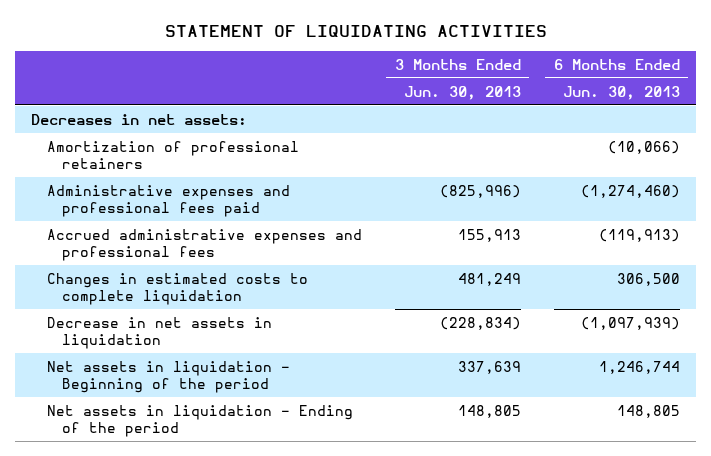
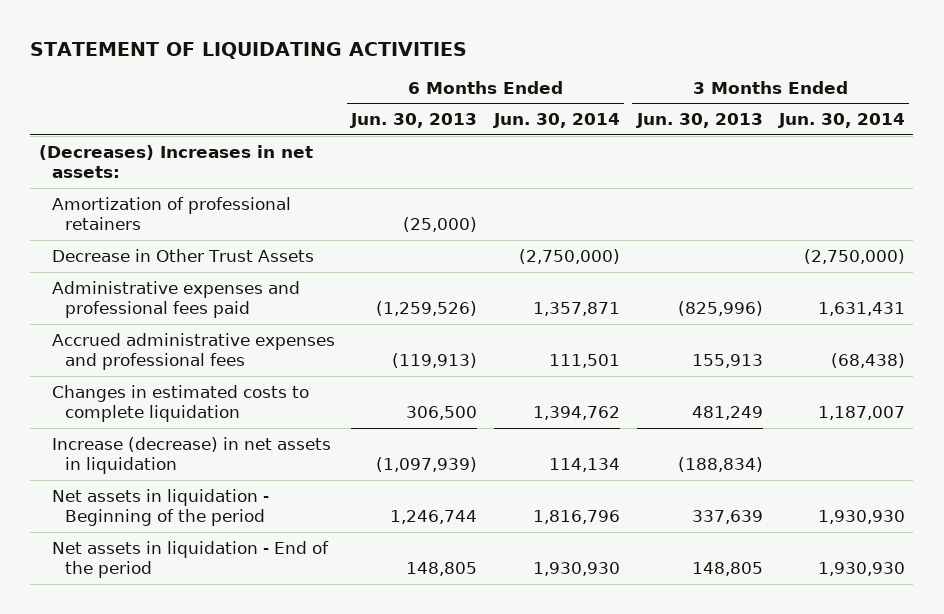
- | 3 Months Ended Jun. 30, 2013 | 6 Months Ended Jun. 30, 2013
+ | 6 Months Ended Jun. 30, 2013 | 6 Months Ended Jun. 30, 2014 | 3 Months Ended Jun. 30, 2013 | 3 Months Ended Jun. 30, 2014
- Decreases in net assets:
- Amortization of professional retainers | | (10,066)
- Administrative expenses and professional fees paid | (825,996) | (1,274,460)
+ (Decreases) Increases in net assets:
+ Amortization of professional retainers | (25,000) | | |
+ Decrease in Other Trust Assets | | (2,750,000) | | (2,750,000)
+ Administrative expenses and professional fees paid | (1,259,526) | 1,357,871 | (825,996) | 1,631,431
- Decrease in net assets in liquidation | (228,834) | (1,097,939)
+ Increase (decrease) in net assets in liquidation | (1,097,939) | 114,134 | (188,834) |
- Net assets in liquidation - Ending of the period | 148,805 | 148,805
+ Net assets in liquidation - End of the period | 148,805 | 1,930,930 | 148,805 | 1,930,930

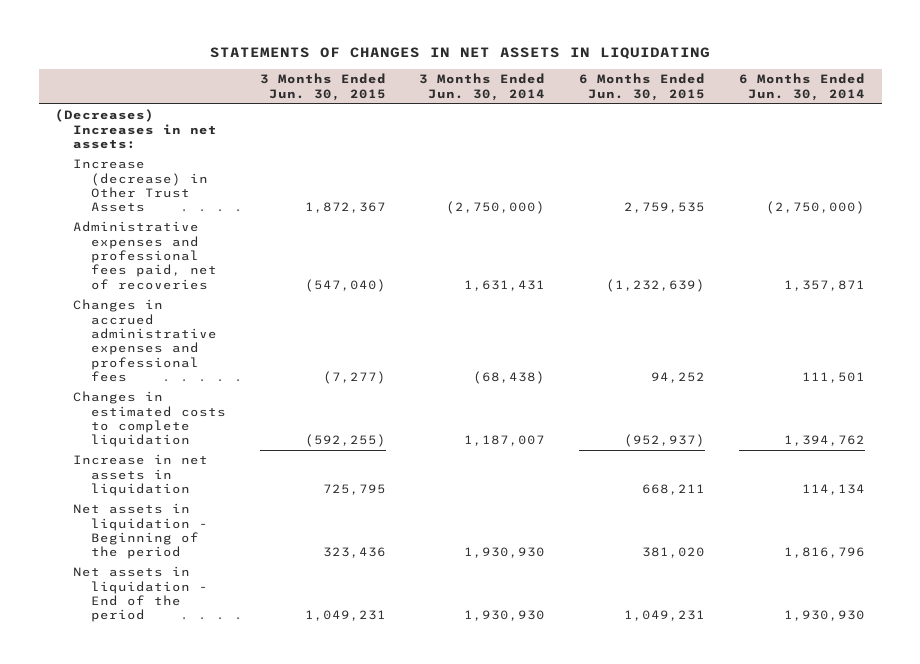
- STATEMENT OF LIQUIDATING ACTIVITIES
+ STATEMENTS OF CHANGES IN NET ASSETS IN LIQUIDATING
- | 6 Months Ended Jun. 30, 2013 | 6 Months Ended Jun. 30, 2014 | 3 Months Ended Jun. 30, 2013 | 3 Months Ended Jun. 30, 2014
+ | 3 Months Ended Jun. 30, 2015 | 3 Months Ended Jun. 30, 2014 | 6 Months Ended Jun. 30, 2015 | 6 Months Ended Jun. 30, 2014
- Amortization of professional retainers | (25,000) | | |
- Decrease in Other Trust Assets | | (2,750,000) | | (2,750,000)
- Administrative expenses and professional fees paid | (1,259,526) | 1,357,871 | (825,996) | 1,631,431
- Accrued administrative expenses and professional fees | (119,913) | 111,501 | 155,913 | (68,438)
+ Increase (decrease) in Other Trust Assets | 1,872,367 | (2,750,000) | 2,759,535 | (2,750,000)
+ Administrative expenses and professional fees paid, net of recoveries | (547,040) | 1,631,431 | (1,232,639) | 1,357,871
+ Changes in accrued administrative expenses and professional fees | (7,277) | (68,438) | 94,252 | 111,501
- Increase (decrease) in net assets in liquidation | (1,097,939) | 114,134 | (188,834) |
+ Increase in net assets in liquidation | 725,795 | | 668,211 | 114,134

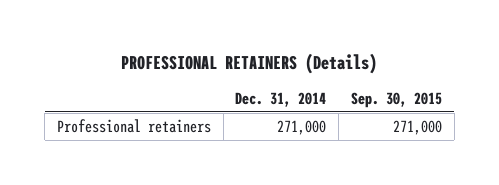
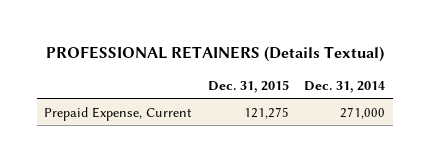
- PROFESSIONAL RETAINERS (Details)
+ PROFESSIONAL RETAINERS (Details Textual)
- | Dec. 31, 2014 | Sep. 30, 2015
+ | Dec. 31, 2015 | Dec. 31, 2014
- Professional retainers | 271,000 | 271,000
+ Prepaid Expense, Current | 121,275 | 271,000

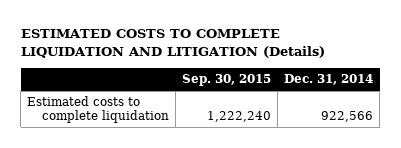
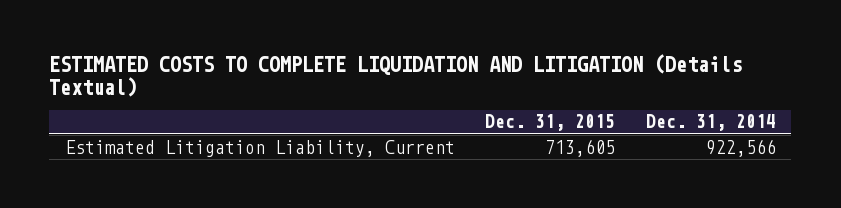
- ESTIMATED COSTS TO COMPLETE LIQUIDATION AND LITIGATION (Details)
+ ESTIMATED COSTS TO COMPLETE LIQUIDATION AND LITIGATION (Details Textual)
- | Sep. 30, 2015 | Dec. 31, 2014
+ | Dec. 31, 2015 | Dec. 31, 2014
- Estimated costs to complete liquidation | 1,222,240 | 922,566
+ Estimated Litigation Liability, Current | 713,605 | 922,566

